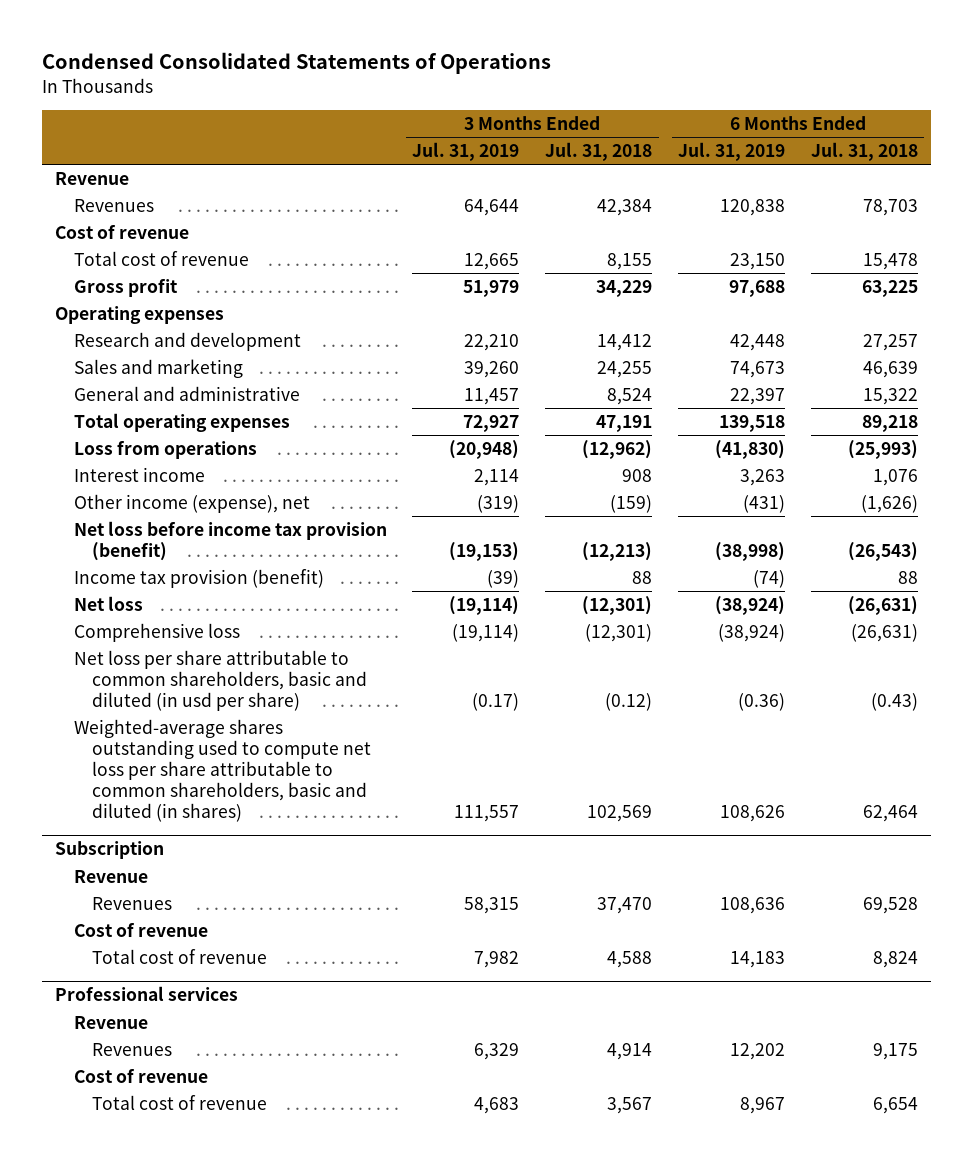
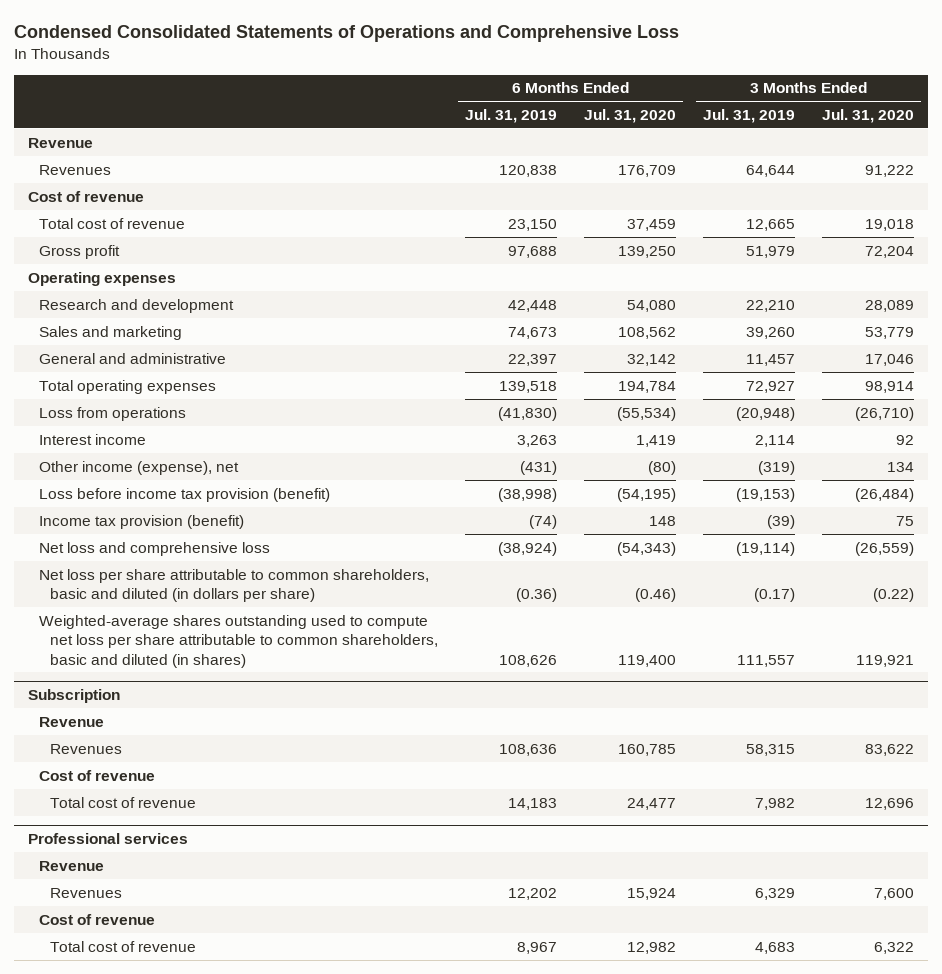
- Condensed Consolidated Statements of Operations
+ Condensed Consolidated Statements of Operations and Comprehensive Loss
- | 3 Months Ended Jul. 31, 2019 | 3 Months Ended Jul. 31, 2018 | 6 Months Ended Jul. 31, 2019 | 6 Months Ended Jul. 31, 2018
+ | 6 Months Ended Jul. 31, 2019 | 6 Months Ended Jul. 31, 2020 | 3 Months Ended Jul. 31, 2019 | 3 Months Ended Jul. 31, 2020
- Net loss before income tax provision (benefit) | (19,153) | (12,213) | (38,998) | (26,543)
+ Loss before income tax provision (benefit) | (38,998) | (54,195) | (19,153) | (26,484)
- Net loss | (19,114) | (12,301) | (38,924) | (26,631)
- Comprehensive loss | (19,114) | (12,301) | (38,924) | (26,631)
- Net loss per share attributable to common shareholders, basic and diluted (in usd per share) | (0.17) | (0.12) | (0.36) | (0.43)
+ Net loss and comprehensive loss | (38,924) | (54,343) | (19,114) | (26,559)
+ Net loss per share attributable to common shareholders, basic and diluted (in dollars per share) | (0.36) | (0.46) | (0.17) | (0.22)

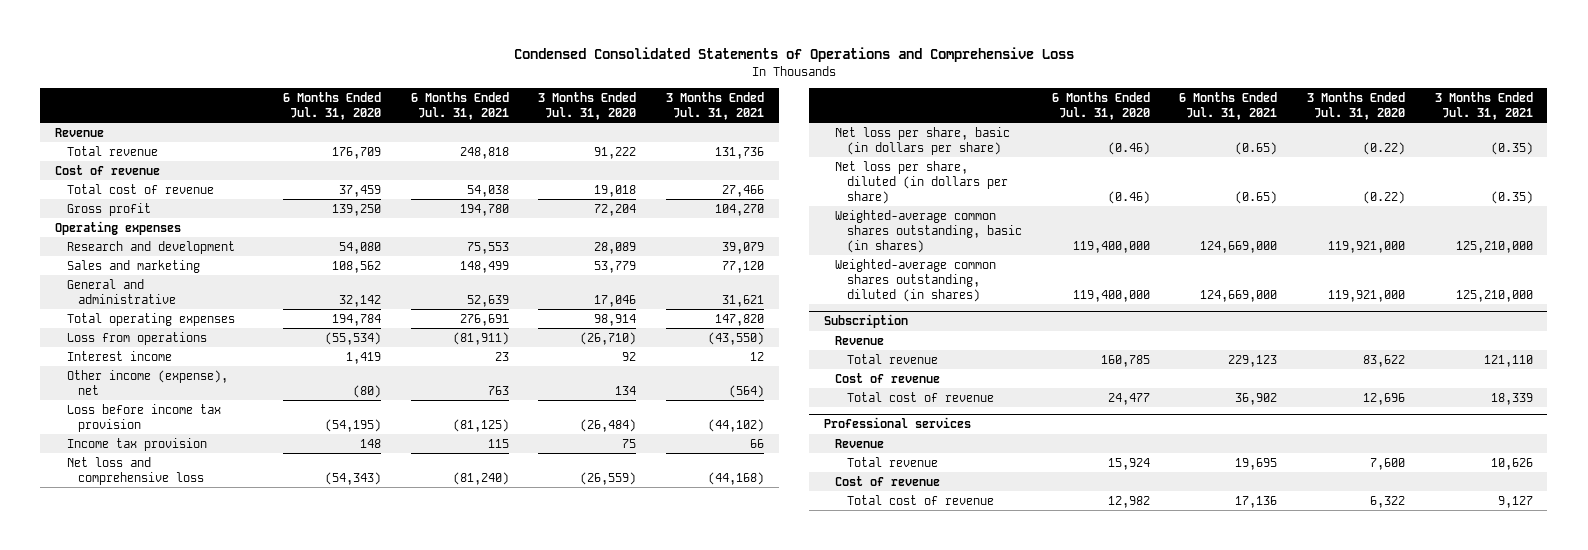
- | 6 Months Ended Jul. 31, 2019 | 6 Months Ended Jul. 31, 2020 | 3 Months Ended Jul. 31, 2019 | 3 Months Ended Jul. 31, 2020
+ | 6 Months Ended Jul. 31, 2020 | 6 Months Ended Jul. 31, 2021 | 3 Months Ended Jul. 31, 2020 | 3 Months Ended Jul. 31, 2021
- Revenues | 120,838 | 176,709 | 64,644 | 91,222
+ Total revenue | 176,709 | 248,818 | 91,222 | 131,736
- Loss before income tax provision (benefit) | (38,998) | (54,195) | (19,153) | (26,484)
- Income tax provision (benefit) | (74) | 148 | (39) | 75
+ Loss before income tax provision | (54,195) | (81,125) | (26,484) | (44,102)
+ Income tax provision | 148 | 115 | 75 | 66
- Net loss per share attributable to common shareholders, basic and diluted (in dollars per share) | (0.36) | (0.46) | (0.17) | (0.22)
- Weighted-average shares outstanding used to compute net loss per share attributable to common shareholders, basic and diluted (in shares) | 108,626 | 119,400 | 111,557 | 119,921
+ Net loss per share, basic (in dollars per share) | (0.46) | (0.65) | (0.22) | (0.35)
+ Net loss per share, diluted (in dollars per share) | (0.46) | (0.65) | (0.22) | (0.35)
+ Weighted-average common shares outstanding, basic (in shares) | 119,400,000 | 124,669,000 | 119,921,000 | 125,210,000
+ Weighted-average common shares outstanding, diluted (in shares) | 119,400,000 | 124,669,000 | 119,921,000 | 125,210,000
@ Subscription
- Revenues | 108,636 | 160,785 | 58,315 | 83,622
+ Total revenue | 160,785 | 229,123 | 83,622 | 121,110
@ Professional services
- Revenues | 12,202 | 15,924 | 6,329 | 7,600
+ Total revenue | 15,924 | 19,695 | 7,600 | 10,626

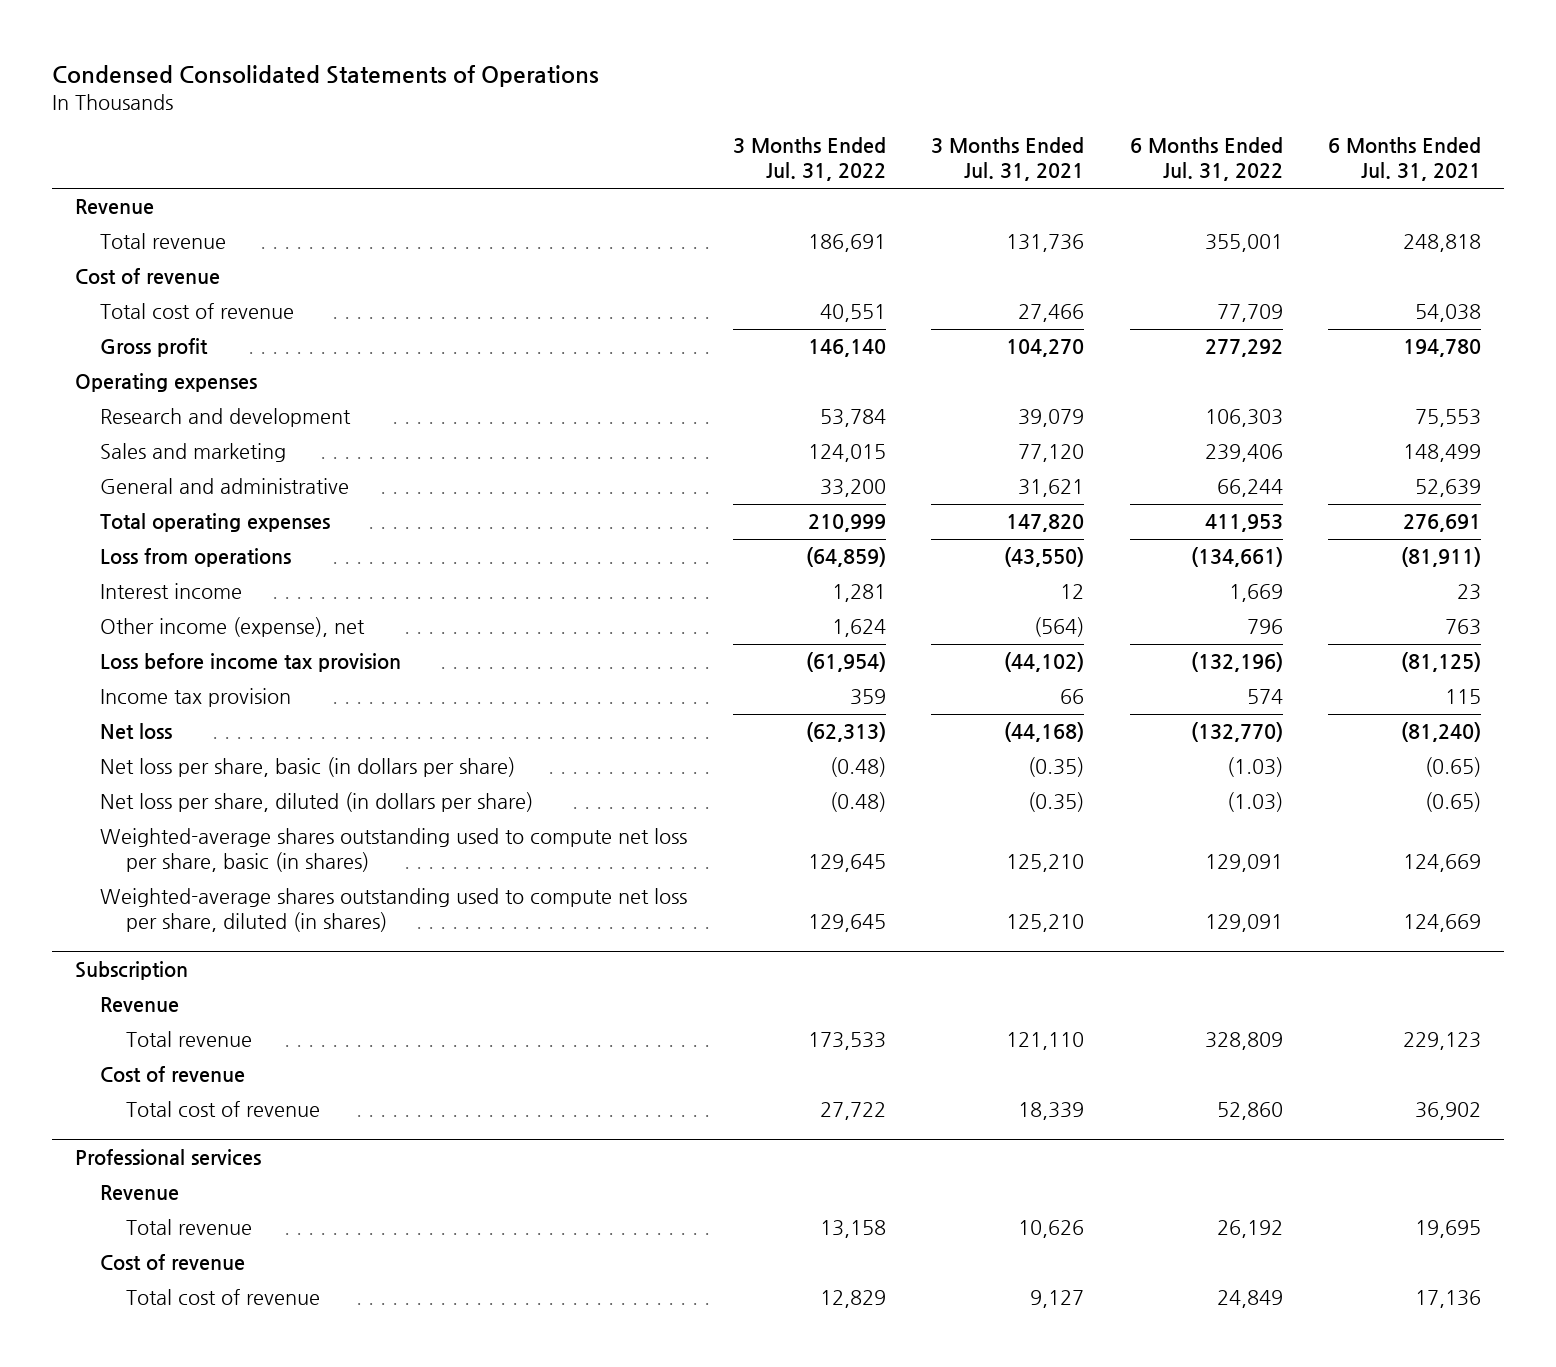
- Condensed Consolidated Statements of Operations and Comprehensive Loss
+ Condensed Consolidated Statements of Operations
- | 6 Months Ended Jul. 31, 2020 | 6 Months Ended Jul. 31, 2021 | 3 Months Ended Jul. 31, 2020 | 3 Months Ended Jul. 31, 2021
+ | 3 Months Ended Jul. 31, 2022 | 3 Months Ended Jul. 31, 2021 | 6 Months Ended Jul. 31, 2022 | 6 Months Ended Jul. 31, 2021
- Net loss and comprehensive loss | (54,343) | (81,240) | (26,559) | (44,168)
+ Net loss | (62,313) | (44,168) | (132,770) | (81,240)
- Weighted-average common shares outstanding, basic (in shares) | 119,400,000 | 124,669,000 | 119,921,000 | 125,210,000
- Weighted-average common shares outstanding, diluted (in shares) | 119,400,000 | 124,669,000 | 119,921,000 | 125,210,000
+ Weighted-average shares outstanding used to compute net loss per share, basic (in shares) | 129,645 | 125,210 | 129,091 | 124,669
+ Weighted-average shares outstanding used to compute net loss per share, diluted (in shares) | 129,645 | 125,210 | 129,091 | 124,669

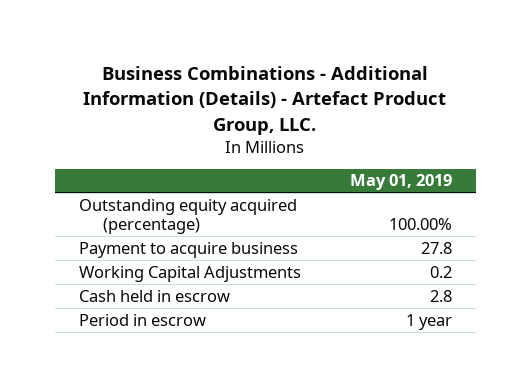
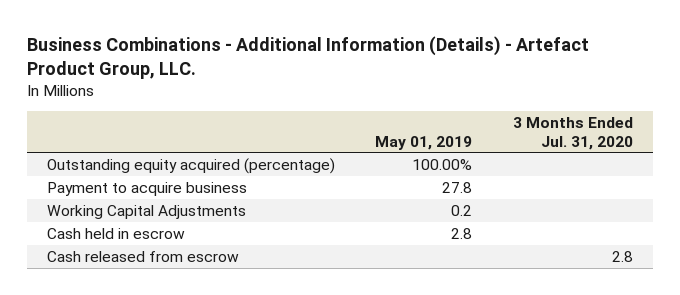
- | May 01, 2019
+ | May 01, 2019 | 3 Months Ended Jul. 31, 2020
- Period in escrow | 1 year
+ Cash released from escrow | | 2.8

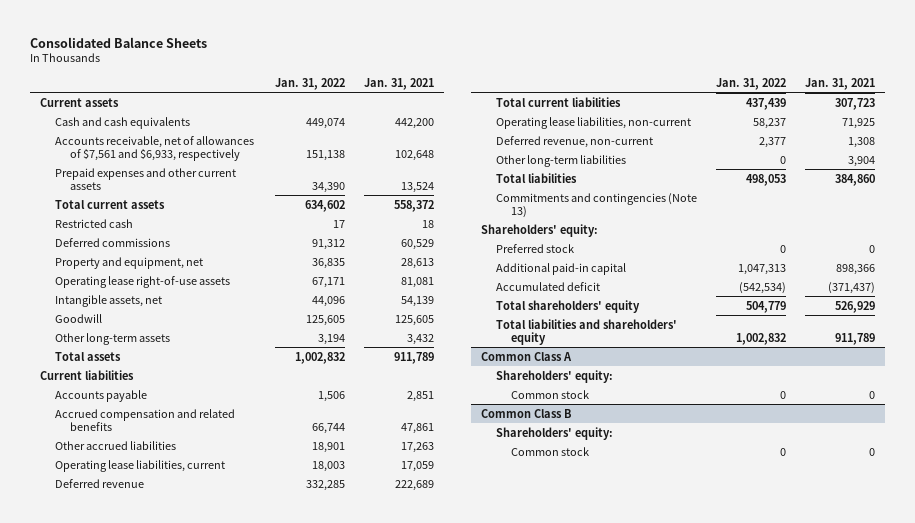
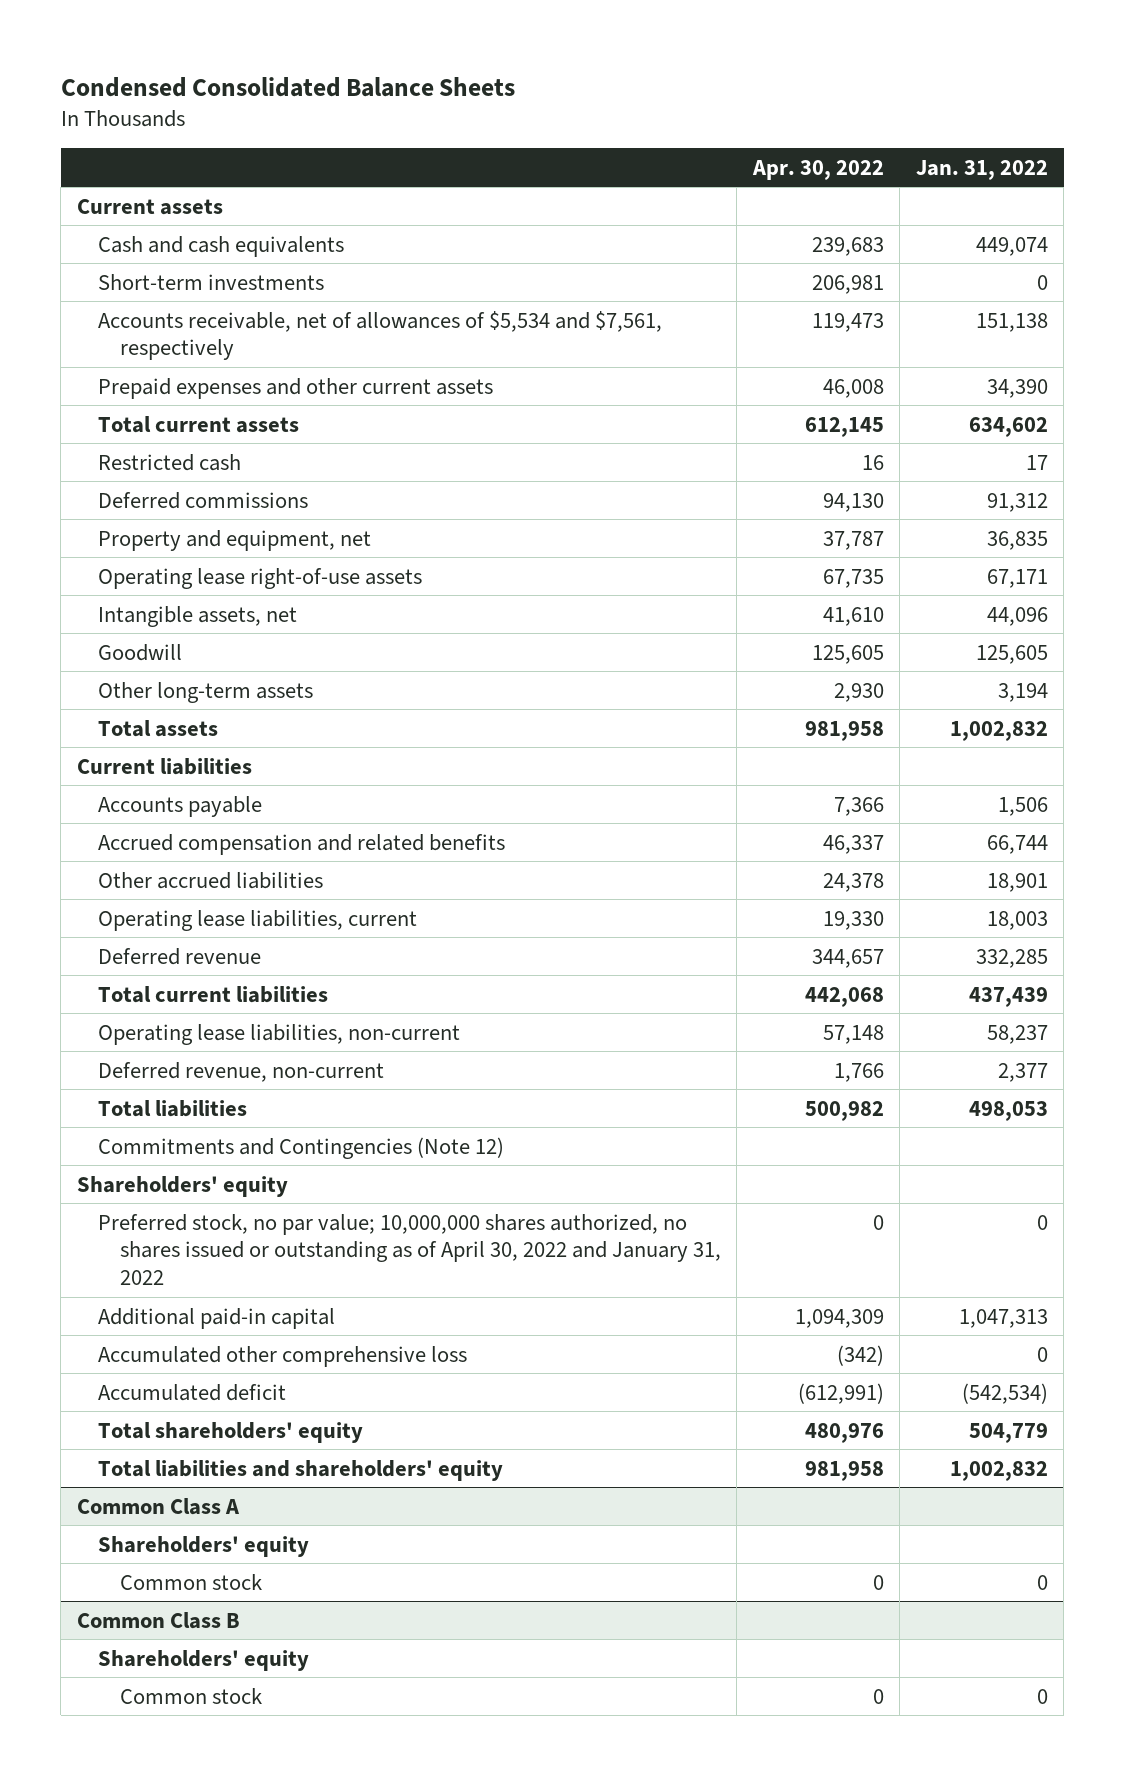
- Consolidated Balance Sheets
+ Condensed Consolidated Balance Sheets
- | Jan. 31, 2022 | Jan. 31, 2021
+ | Apr. 30, 2022 | Jan. 31, 2022
- Accounts receivable, net of allowances of $7,561 and $6,933, respectively | 151,138 | 102,648
+ Short-term investments | 206,981 | 0
+ Accounts receivable, net of allowances of $5,534 and $7,561, respectively | 119,473 | 151,138
- Other long-term liabilities | 0 | 3,904
- Commitments and contingencies (Note 13)
- Shareholders' equity:
- Preferred stock | 0 | 0
+ Commitments and Contingencies (Note 12)
+ Shareholders' equity
+ Preferred stock, no par value; 10,000,000 shares authorized, no shares issued or outstanding as of April 30, 2022 and January 31, 2022 | 0 | 0
+ Accumulated other comprehensive loss | (342) | 0
@ Common Class A
- Shareholders' equity:
+ Shareholders' equity
@ Common Class B
- Shareholders' equity:
+ Shareholders' equity

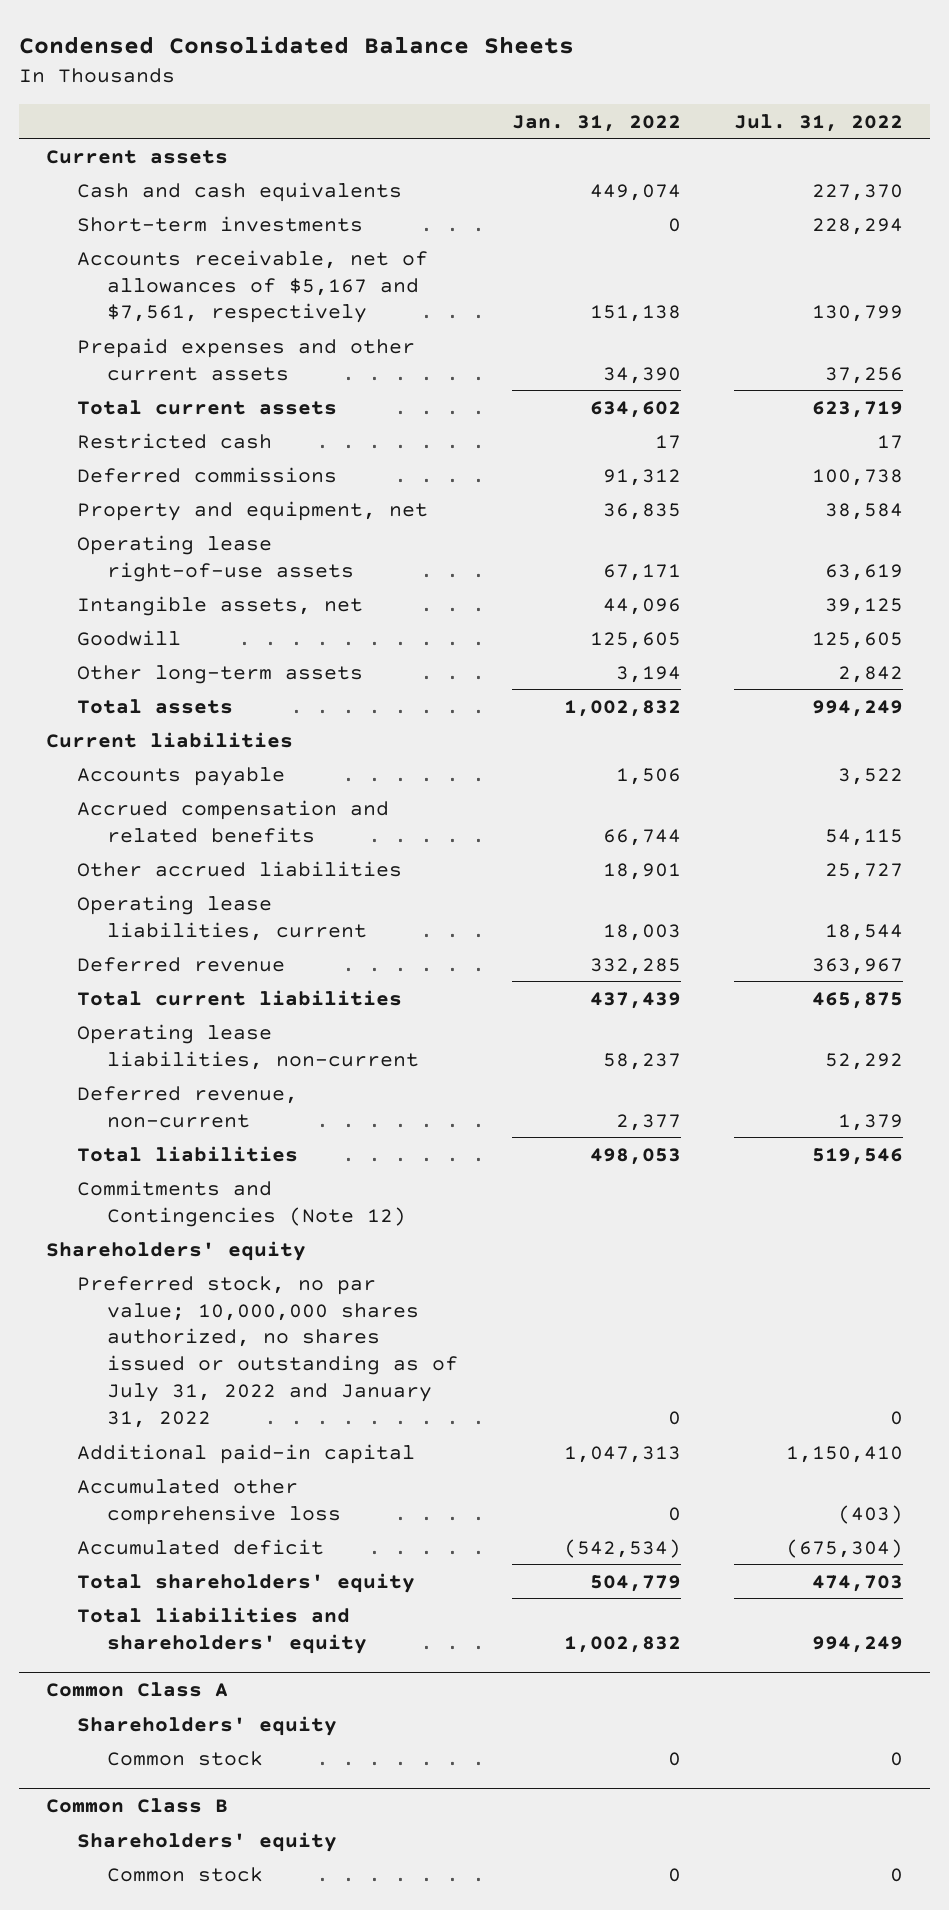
- | Apr. 30, 2022 | Jan. 31, 2022
+ | Jan. 31, 2022 | Jul. 31, 2022
- Accounts receivable, net of allowances of $5,534 and $7,561, respectively | 119,473 | 151,138
+ Accounts receivable, net of allowances of $5,167 and $7,561, respectively | 151,138 | 130,799
- Preferred stock, no par value; 10,000,000 shares authorized, no shares issued or outstanding as of April 30, 2022 and January 31, 2022 | 0 | 0
+ Preferred stock, no par value; 10,000,000 shares authorized, no shares issued or outstanding as of July 31, 2022 and January 31, 2022 | 0 | 0

